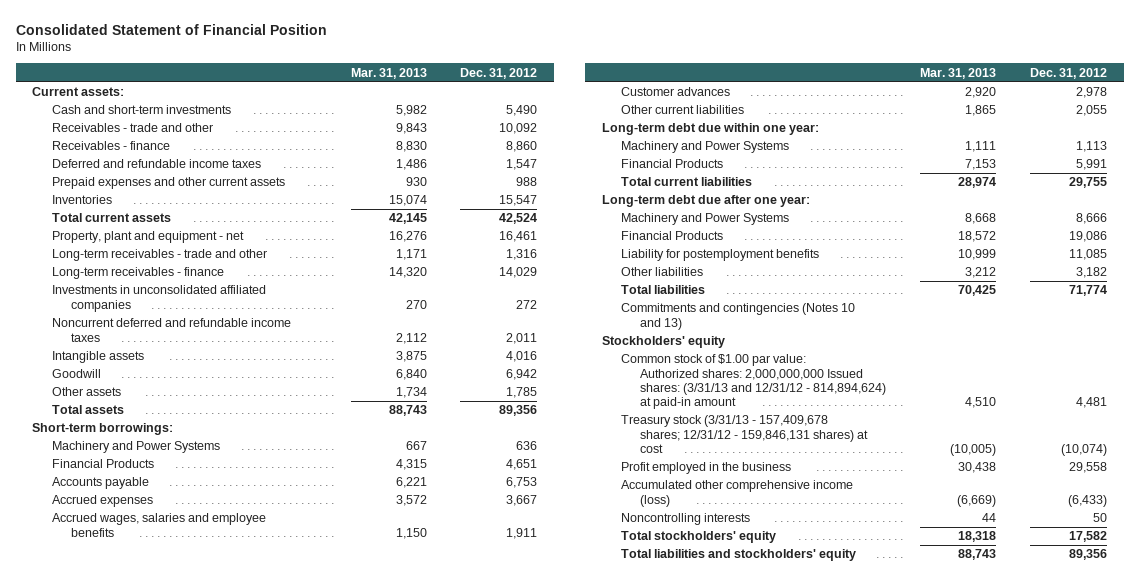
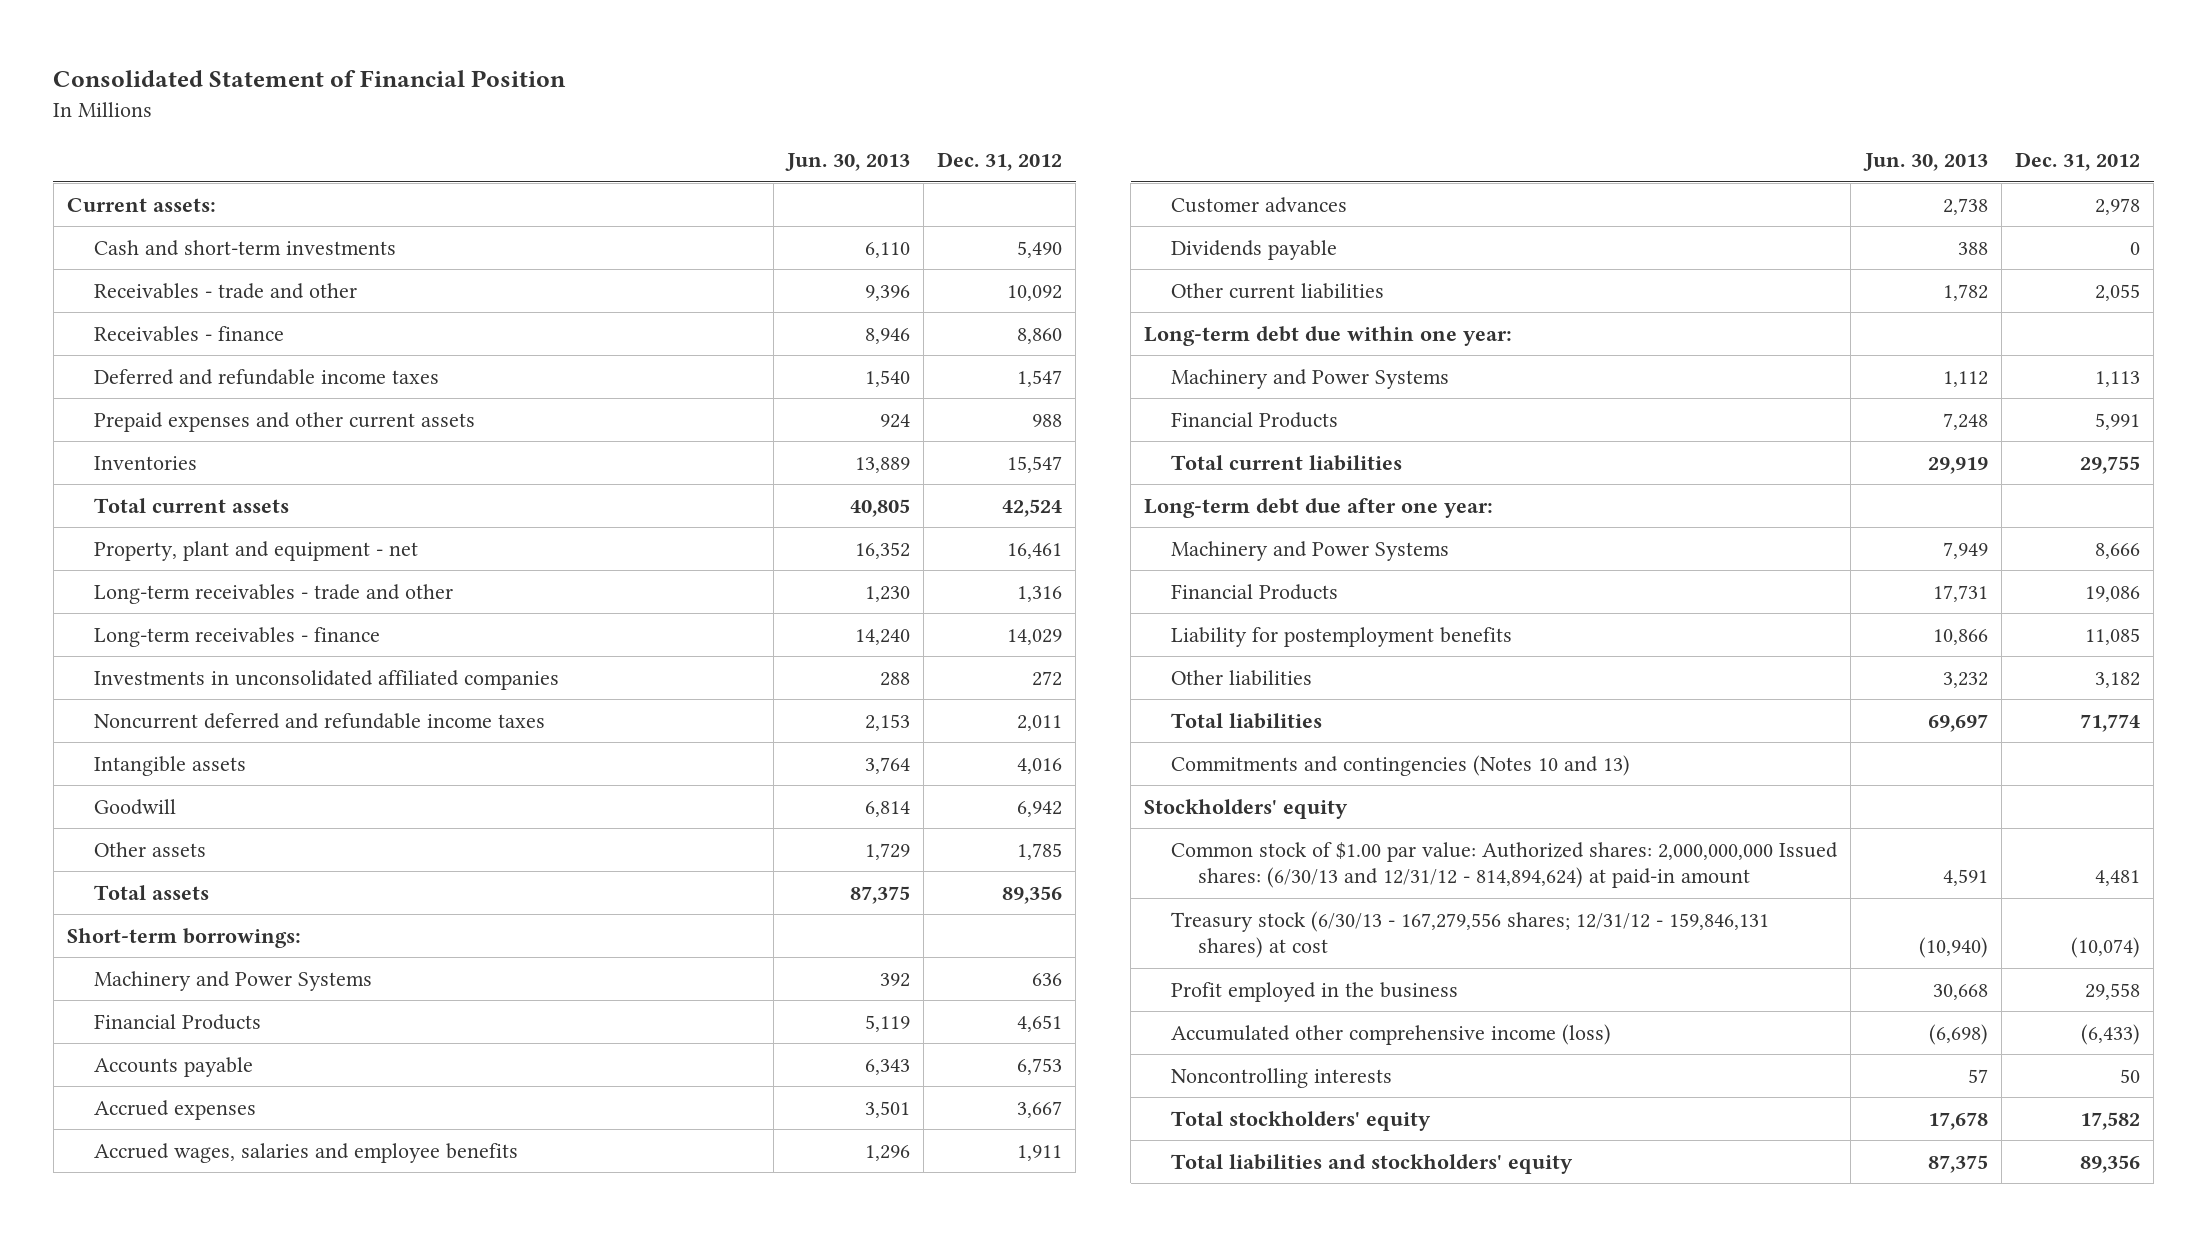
- | Mar. 31, 2013 | Dec. 31, 2012
+ | Jun. 30, 2013 | Dec. 31, 2012
+ Dividends payable | 388 | 0
- Common stock of $1.00 par value: Authorized shares: 2,000,000,000 Issued shares: (3/31/13 and 12/31/12 - 814,894,624) at paid-in amount | 4,510 | 4,481
- Treasury stock (3/31/13 - 157,409,678 shares; 12/31/12 - 159,846,131 shares) at cost | (10,005) | (10,074)
+ Common stock of $1.00 par value: Authorized shares: 2,000,000,000 Issued shares: (6/30/13 and 12/31/12 - 814,894,624) at paid-in amount | 4,591 | 4,481
+ Treasury stock (6/30/13 - 167,279,556 shares; 12/31/12 - 159,846,131 shares) at cost | (10,940) | (10,074)

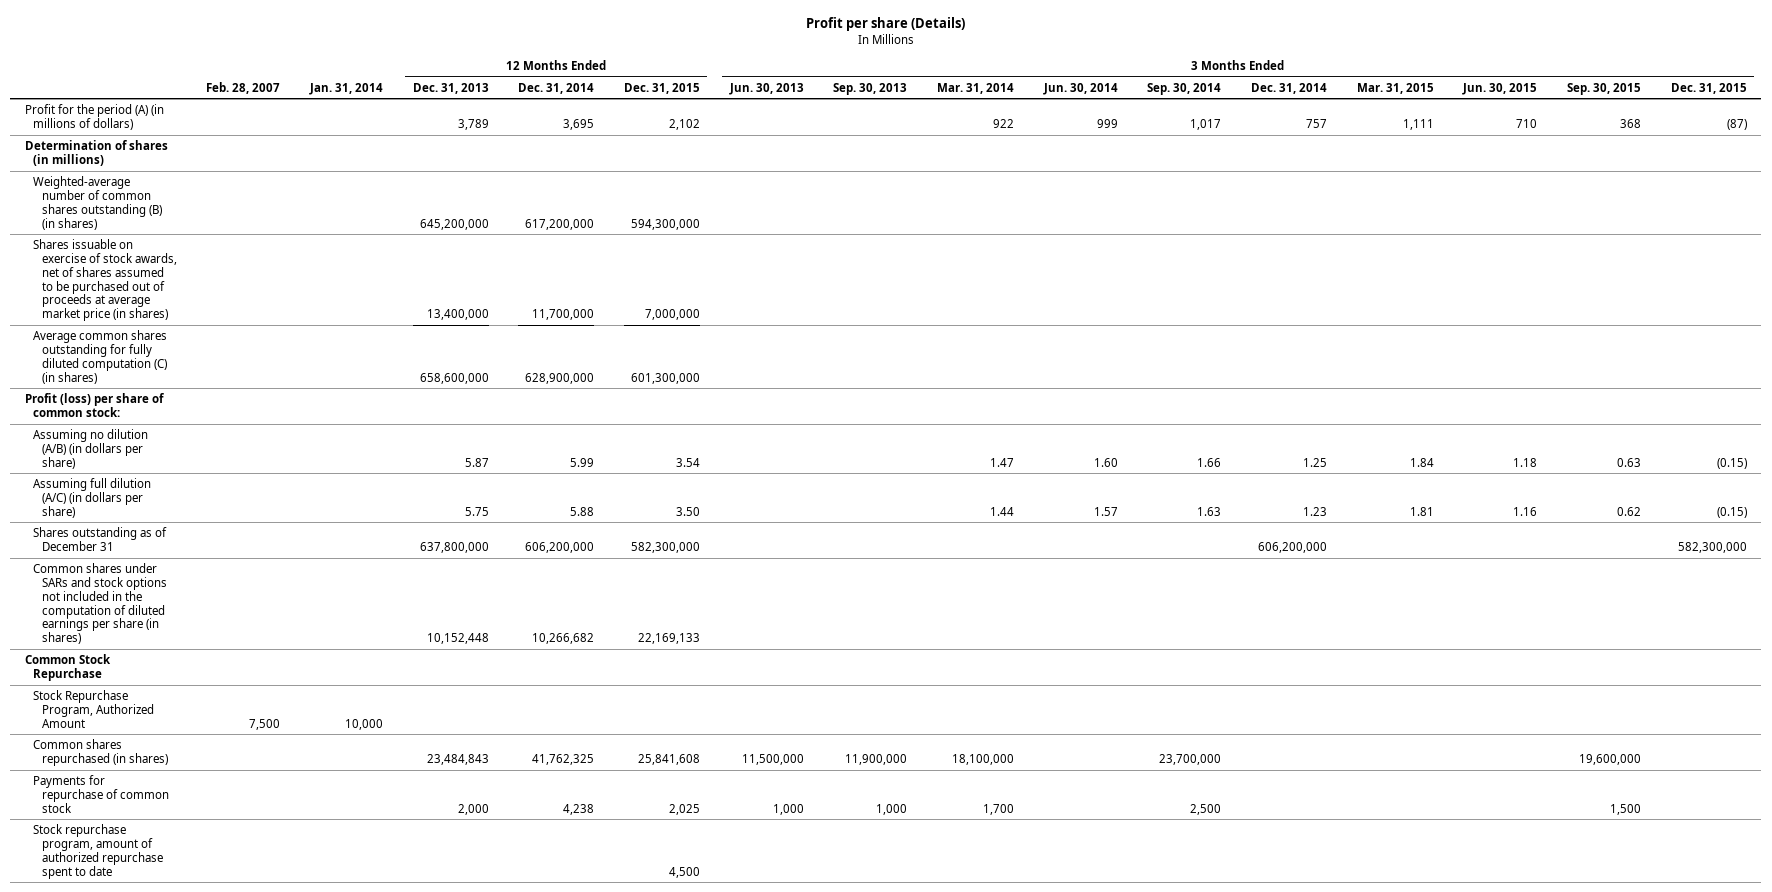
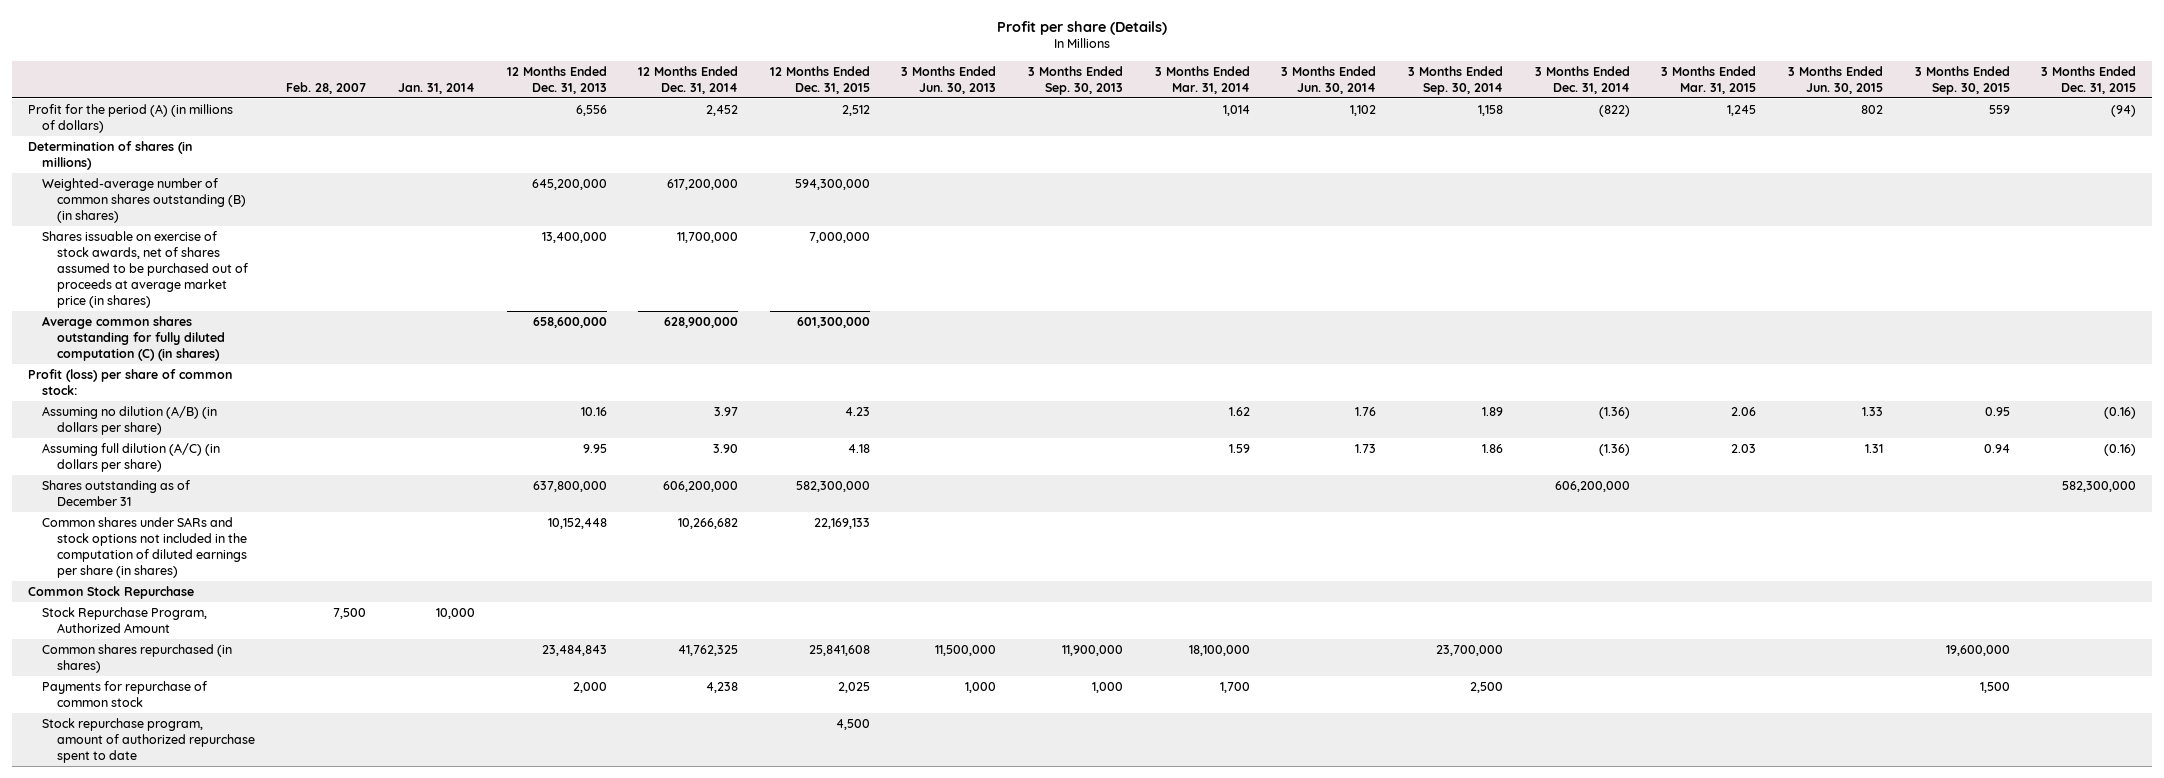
- Profit for the period (A) (in millions of dollars) | | | 3,789 | 3,695 | 2,102 | | | 922 | 999 | 1,017 | 757 | 1,111 | 710 | 368 | (87)
+ Profit for the period (A) (in millions of dollars) | | | 6,556 | 2,452 | 2,512 | | | 1,014 | 1,102 | 1,158 | (822) | 1,245 | 802 | 559 | (94)
- Assuming no dilution (A/B) (in dollars per share) | | | 5.87 | 5.99 | 3.54 | | | 1.47 | 1.60 | 1.66 | 1.25 | 1.84 | 1.18 | 0.63 | (0.15)
- Assuming full dilution (A/C) (in dollars per share) | | | 5.75 | 5.88 | 3.50 | | | 1.44 | 1.57 | 1.63 | 1.23 | 1.81 | 1.16 | 0.62 | (0.15)
+ Assuming no dilution (A/B) (in dollars per share) | | | 10.16 | 3.97 | 4.23 | | | 1.62 | 1.76 | 1.89 | (1.36) | 2.06 | 1.33 | 0.95 | (0.16)
+ Assuming full dilution (A/C) (in dollars per share) | | | 9.95 | 3.90 | 4.18 | | | 1.59 | 1.73 | 1.86 | (1.36) | 2.03 | 1.31 | 0.94 | (0.16)

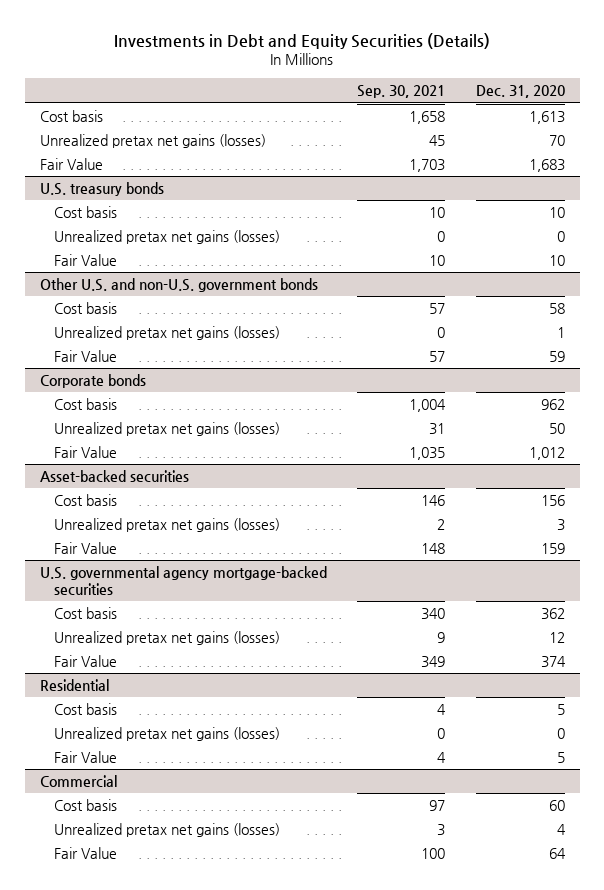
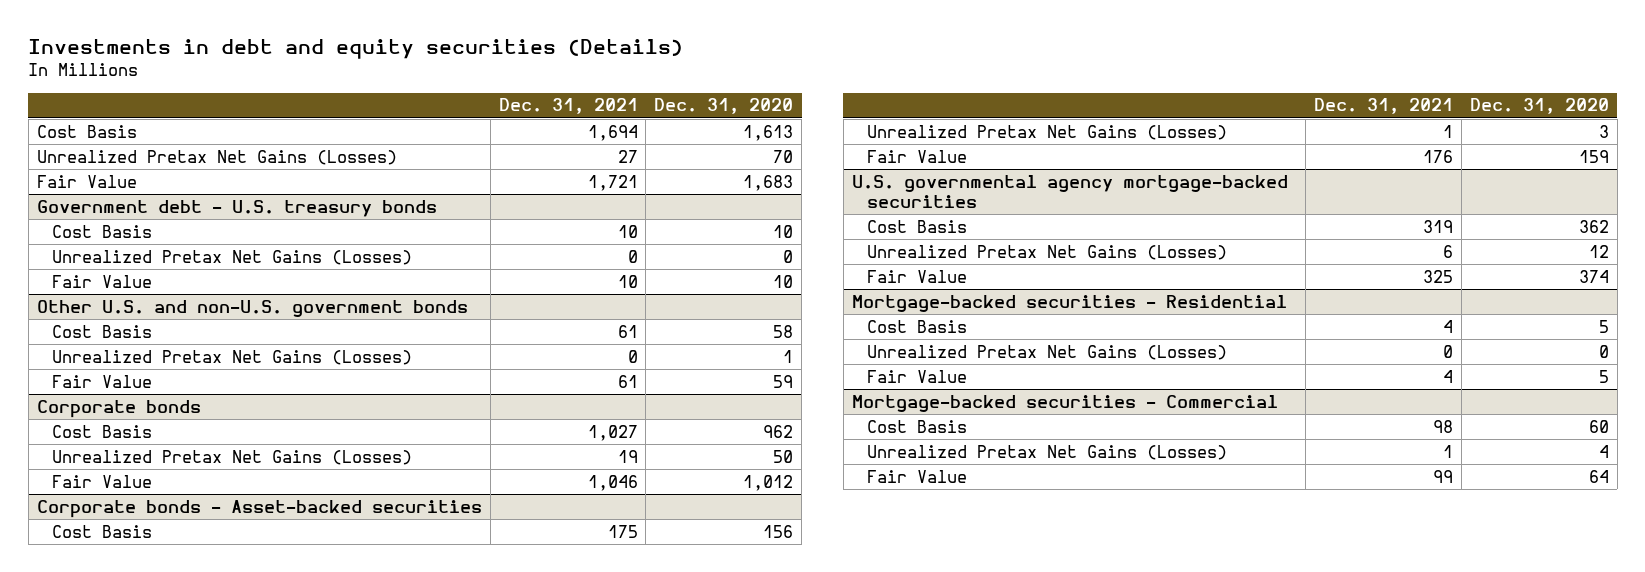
- Investments in Debt and Equity Securities (Details)
+ Investments in debt and equity securities (Details)
- | Sep. 30, 2021 | Dec. 31, 2020
+ | Dec. 31, 2021 | Dec. 31, 2020
- Cost basis | 1,658 | 1,613
- Unrealized pretax net gains (losses) | 45 | 70
+ Cost Basis | 1,694 | 1,613
+ Unrealized Pretax Net Gains (Losses) | 27 | 70
- U.S. treasury bonds
- Cost basis | 10 | 10
- Unrealized pretax net gains (losses) | 0 | 0
+ Government debt - U.S. treasury bonds
+ Cost Basis | 10 | 10
+ Unrealized Pretax Net Gains (Losses) | 0 | 0
@ Other U.S. and non-U.S. government bonds
- Cost basis | 57 | 58
- Unrealized pretax net gains (losses) | 0 | 1
+ Cost Basis | 61 | 58
+ Unrealized Pretax Net Gains (Losses) | 0 | 1
@ Corporate bonds
- Cost basis | 1,004 | 962
- Unrealized pretax net gains (losses) | 31 | 50
+ Cost Basis | 1,027 | 962
+ Unrealized Pretax Net Gains (Losses) | 19 | 50
- Asset-backed securities
- Cost basis | 146 | 156
- Unrealized pretax net gains (losses) | 2 | 3
+ Corporate bonds - Asset-backed securities
+ Cost Basis | 175 | 156
+ Unrealized Pretax Net Gains (Losses) | 1 | 3
@ U.S. governmental agency mortgage-backed securities
- Cost basis | 340 | 362
- Unrealized pretax net gains (losses) | 9 | 12
+ Cost Basis | 319 | 362
+ Unrealized Pretax Net Gains (Losses) | 6 | 12
- Residential
- Cost basis | 4 | 5
- Unrealized pretax net gains (losses) | 0 | 0
+ Mortgage-backed securities - Residential
+ Cost Basis | 4 | 5
+ Unrealized Pretax Net Gains (Losses) | 0 | 0
- Commercial
- Cost basis | 97 | 60
- Unrealized pretax net gains (losses) | 3 | 4
+ Mortgage-backed securities - Commercial
+ Cost Basis | 98 | 60
+ Unrealized Pretax Net Gains (Losses) | 1 | 4

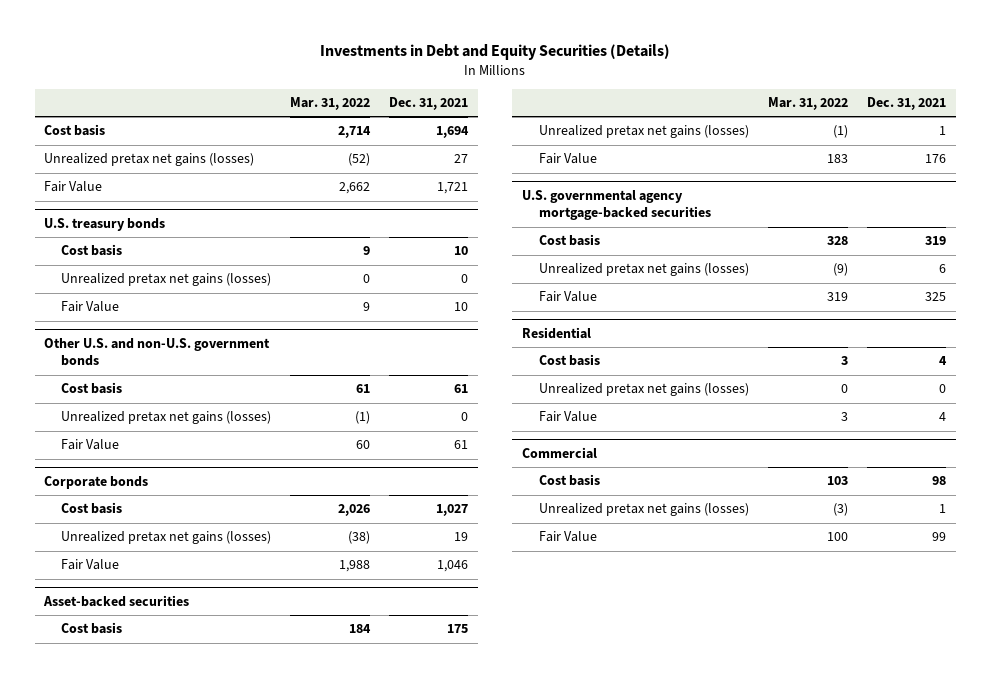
- Investments in debt and equity securities (Details)
+ Investments in Debt and Equity Securities (Details)
- | Dec. 31, 2021 | Dec. 31, 2020
+ | Mar. 31, 2022 | Dec. 31, 2021
- Cost Basis | 1,694 | 1,613
- Unrealized Pretax Net Gains (Losses) | 27 | 70
+ Cost basis | 2,714 | 1,694
+ Unrealized pretax net gains (losses) | (52) | 27
- Government debt - U.S. treasury bonds
- Cost Basis | 10 | 10
- Unrealized Pretax Net Gains (Losses) | 0 | 0
+ U.S. treasury bonds
+ Cost basis | 9 | 10
+ Unrealized pretax net gains (losses) | 0 | 0
@ Other U.S. and non-U.S. government bonds
- Cost Basis | 61 | 58
- Unrealized Pretax Net Gains (Losses) | 0 | 1
+ Cost basis | 61 | 61
+ Unrealized pretax net gains (losses) | (1) | 0
@ Corporate bonds
- Cost Basis | 1,027 | 962
- Unrealized Pretax Net Gains (Losses) | 19 | 50
+ Cost basis | 2,026 | 1,027
+ Unrealized pretax net gains (losses) | (38) | 19
- Corporate bonds - Asset-backed securities
- Cost Basis | 175 | 156
- Unrealized Pretax Net Gains (Losses) | 1 | 3
+ Asset-backed securities
+ Cost basis | 184 | 175
+ Unrealized pretax net gains (losses) | (1) | 1
@ U.S. governmental agency mortgage-backed securities
- Cost Basis | 319 | 362
- Unrealized Pretax Net Gains (Losses) | 6 | 12
+ Cost basis | 328 | 319
+ Unrealized pretax net gains (losses) | (9) | 6
- Mortgage-backed securities - Residential
- Cost Basis | 4 | 5
- Unrealized Pretax Net Gains (Losses) | 0 | 0
+ Residential
+ Cost basis | 3 | 4
+ Unrealized pretax net gains (losses) | 0 | 0
- Mortgage-backed securities - Commercial
- Cost Basis | 98 | 60
- Unrealized Pretax Net Gains (Losses) | 1 | 4
+ Commercial
+ Cost basis | 103 | 98
+ Unrealized pretax net gains (losses) | (3) | 1

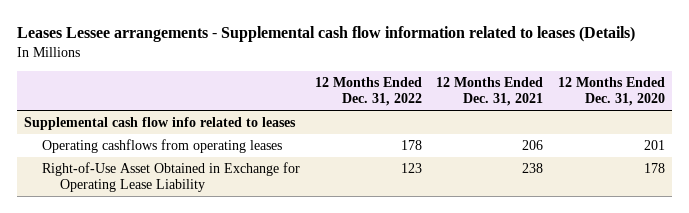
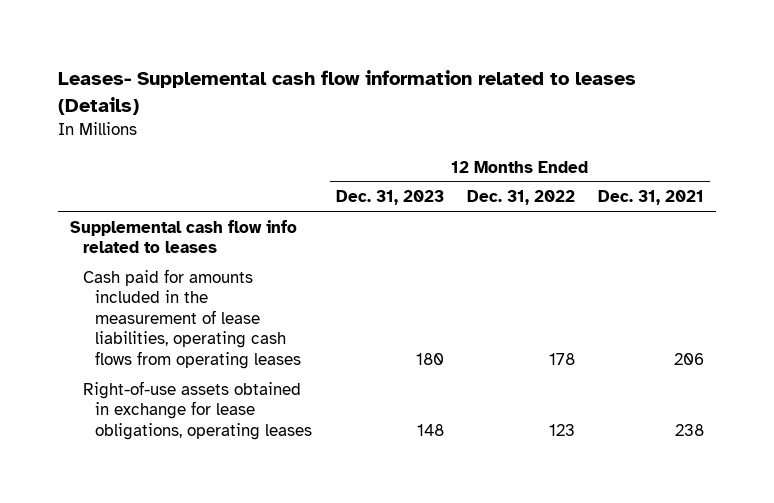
- Leases Lessee arrangements - Supplemental cash flow information related to leases (Details)
+ Leases- Supplemental cash flow information related to leases (Details)
- | 12 Months Ended Dec. 31, 2022 | 12 Months Ended Dec. 31, 2021 | 12 Months Ended Dec. 31, 2020
+ | 12 Months Ended Dec. 31, 2023 | 12 Months Ended Dec. 31, 2022 | 12 Months Ended Dec. 31, 2021
- Operating cashflows from operating leases | 178 | 206 | 201
- Right-of-Use Asset Obtained in Exchange for Operating Lease Liability | 123 | 238 | 178
+ Cash paid for amounts included in the measurement of lease liabilities, operating cash flows from operating leases | 180 | 178 | 206
+ Right-of-use assets obtained in exchange for lease obligations, operating leases | 148 | 123 | 238

